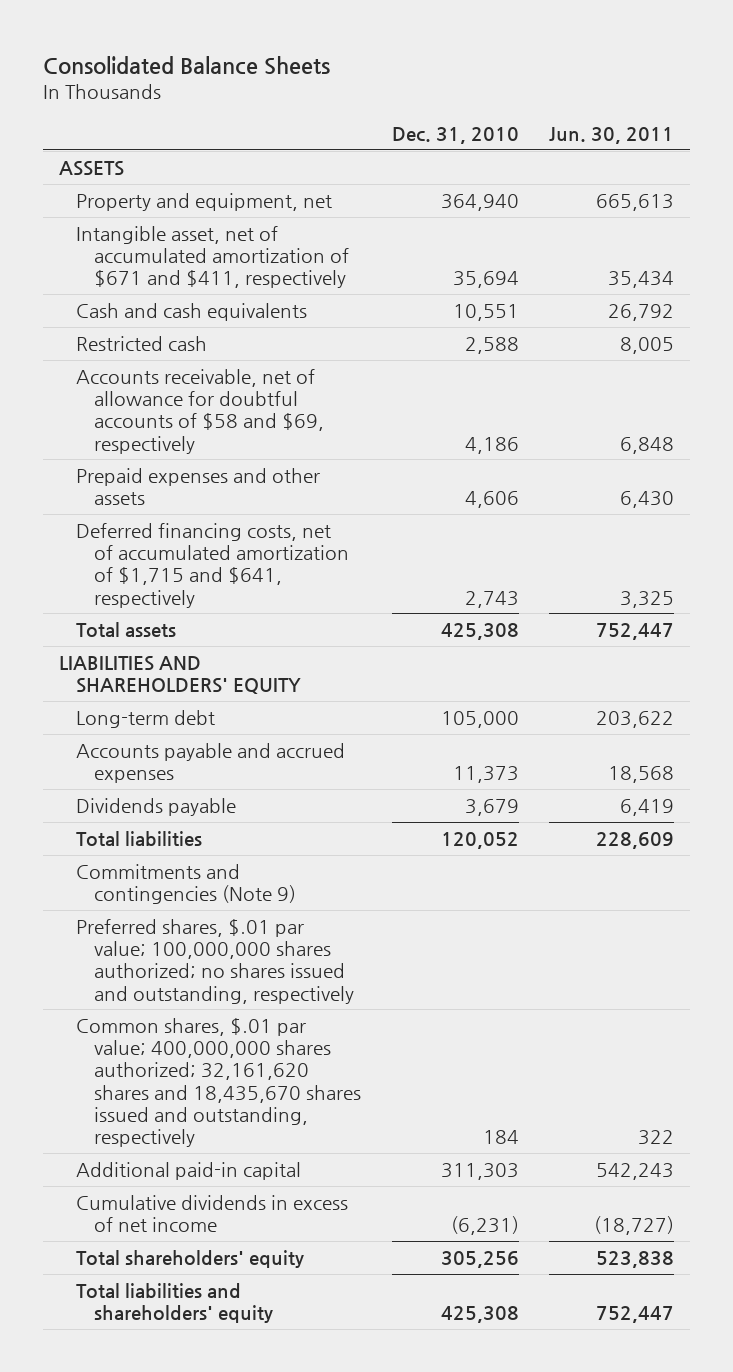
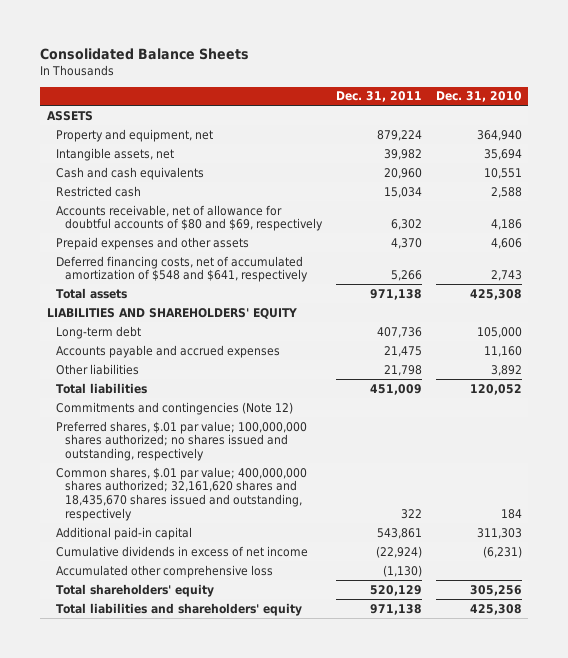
- | Dec. 31, 2010 | Jun. 30, 2011
+ | Dec. 31, 2011 | Dec. 31, 2010
- Intangible asset, net of accumulated amortization of $671 and $411, respectively | 35,694 | 35,434
+ Intangible assets, net | 39,982 | 35,694
- Accounts receivable, net of allowance for doubtful accounts of $58 and $69, respectively | 4,186 | 6,848
+ Accounts receivable, net of allowance for doubtful accounts of $80 and $69, respectively | 6,302 | 4,186
- Deferred financing costs, net of accumulated amortization of $1,715 and $641, respectively | 2,743 | 3,325
+ Deferred financing costs, net of accumulated amortization of $548 and $641, respectively | 5,266 | 2,743
- Accounts payable and accrued expenses | 11,373 | 18,568
- Dividends payable | 3,679 | 6,419
+ Accounts payable and accrued expenses | 21,475 | 11,160
+ Other liabilities | 21,798 | 3,892
- Commitments and contingencies (Note 9)
+ Commitments and contingencies (Note 12)
+ Accumulated other comprehensive loss | (1,130) |

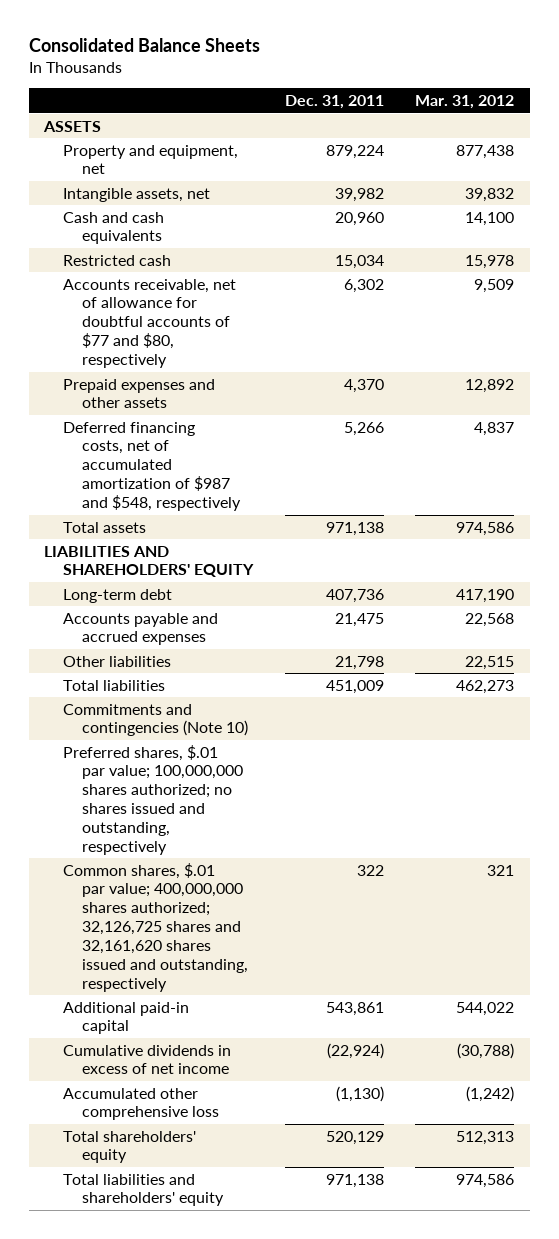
- | Dec. 31, 2011 | Dec. 31, 2010
+ | Dec. 31, 2011 | Mar. 31, 2012
- Accounts receivable, net of allowance for doubtful accounts of $80 and $69, respectively | 6,302 | 4,186
+ Accounts receivable, net of allowance for doubtful accounts of $77 and $80, respectively | 6,302 | 9,509
- Deferred financing costs, net of accumulated amortization of $548 and $641, respectively | 5,266 | 2,743
+ Deferred financing costs, net of accumulated amortization of $987 and $548, respectively | 5,266 | 4,837
- Commitments and contingencies (Note 12)
+ Commitments and contingencies (Note 10)
- Common shares, $.01 par value; 400,000,000 shares authorized; 32,161,620 shares and 18,435,670 shares issued and outstanding, respectively | 322 | 184
+ Common shares, $.01 par value; 400,000,000 shares authorized; 32,126,725 shares and 32,161,620 shares issued and outstanding, respectively | 322 | 321

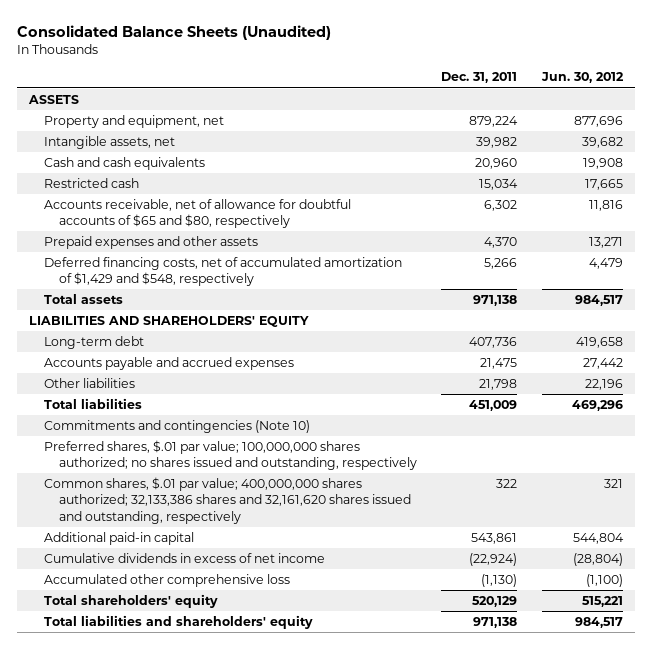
- Consolidated Balance Sheets
+ Consolidated Balance Sheets (Unaudited)
- | Dec. 31, 2011 | Mar. 31, 2012
+ | Dec. 31, 2011 | Jun. 30, 2012
- Accounts receivable, net of allowance for doubtful accounts of $77 and $80, respectively | 6,302 | 9,509
+ Accounts receivable, net of allowance for doubtful accounts of $65 and $80, respectively | 6,302 | 11,816
- Deferred financing costs, net of accumulated amortization of $987 and $548, respectively | 5,266 | 4,837
+ Deferred financing costs, net of accumulated amortization of $1,429 and $548, respectively | 5,266 | 4,479
- Common shares, $.01 par value; 400,000,000 shares authorized; 32,126,725 shares and 32,161,620 shares issued and outstanding, respectively | 322 | 321
+ Common shares, $.01 par value; 400,000,000 shares authorized; 32,133,386 shares and 32,161,620 shares issued and outstanding, respectively | 322 | 321

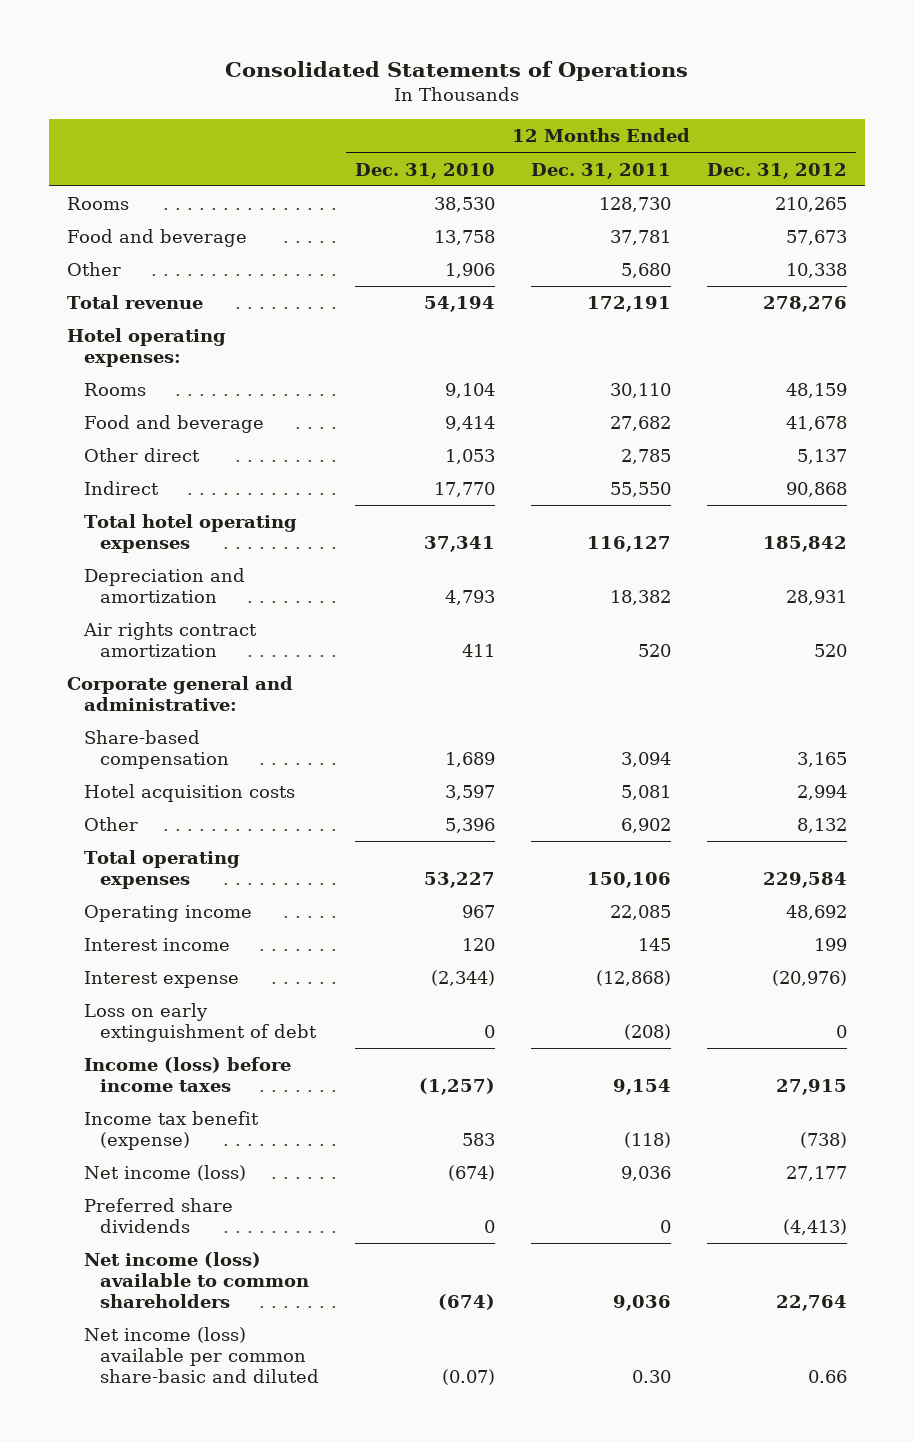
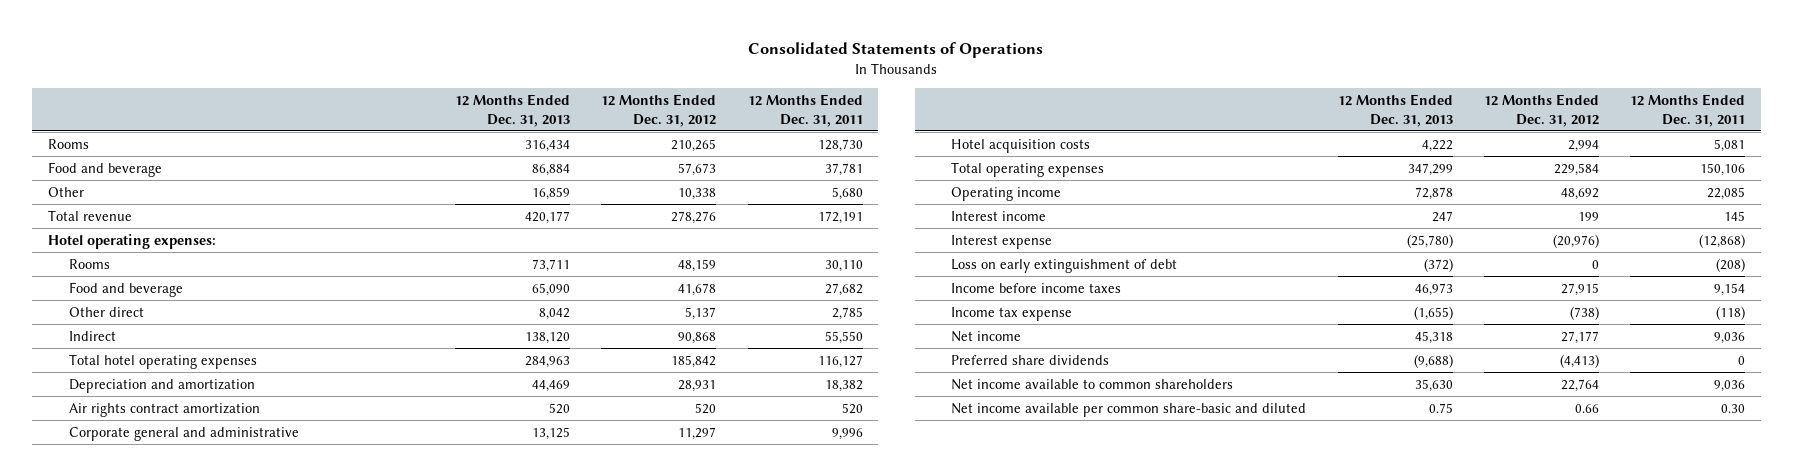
- | 12 Months Ended Dec. 31, 2010 | 12 Months Ended Dec. 31, 2011 | 12 Months Ended Dec. 31, 2012
+ | 12 Months Ended Dec. 31, 2013 | 12 Months Ended Dec. 31, 2012 | 12 Months Ended Dec. 31, 2011
- Corporate general and administrative:
- Share-based compensation | 1,689 | 3,094 | 3,165
+ Corporate general and administrative | 13,125 | 11,297 | 9,996
- Other | 5,396 | 6,902 | 8,132
- Income (loss) before income taxes | (1,257) | 9,154 | 27,915
- Income tax benefit (expense) | 583 | (118) | (738)
- Net income (loss) | (674) | 9,036 | 27,177
+ Income before income taxes | 46,973 | 27,915 | 9,154
+ Income tax expense | (1,655) | (738) | (118)
+ Net income | 45,318 | 27,177 | 9,036
- Net income (loss) available to common shareholders | (674) | 9,036 | 22,764
- Net income (loss) available per common share-basic and diluted | (0.07) | 0.30 | 0.66
+ Net income available to common shareholders | 35,630 | 22,764 | 9,036
+ Net income available per common share-basic and diluted | 0.75 | 0.66 | 0.30

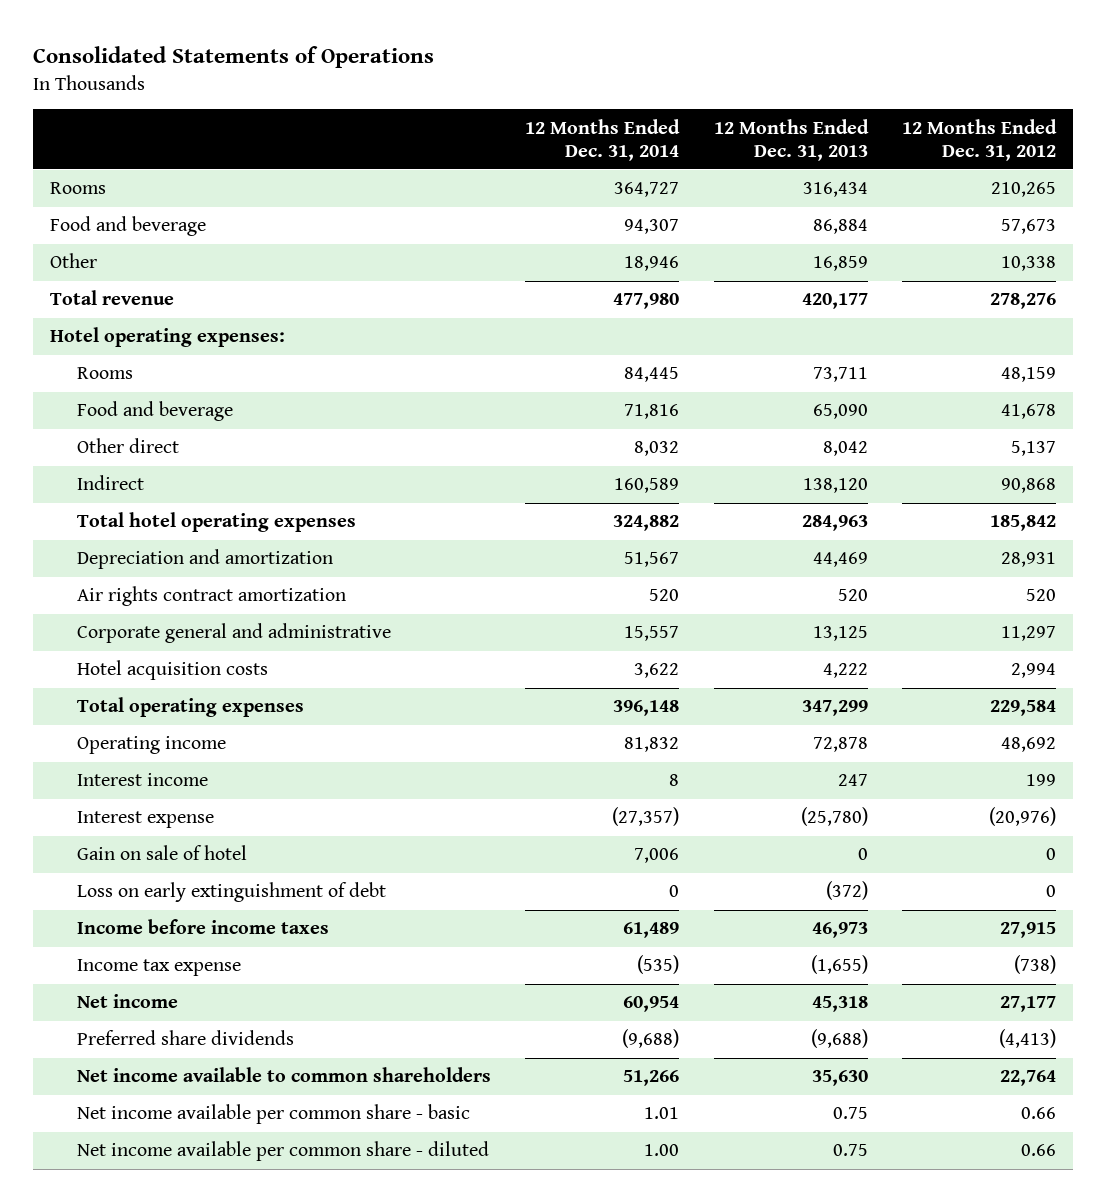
- | 12 Months Ended Dec. 31, 2013 | 12 Months Ended Dec. 31, 2012 | 12 Months Ended Dec. 31, 2011
+ | 12 Months Ended Dec. 31, 2014 | 12 Months Ended Dec. 31, 2013 | 12 Months Ended Dec. 31, 2012
+ Gain on sale of hotel | 7,006 | 0 | 0
- Net income available per common share-basic and diluted | 0.75 | 0.66 | 0.30
+ Net income available per common share - basic | 1.01 | 0.75 | 0.66
+ Net income available per common share - diluted | 1.00 | 0.75 | 0.66

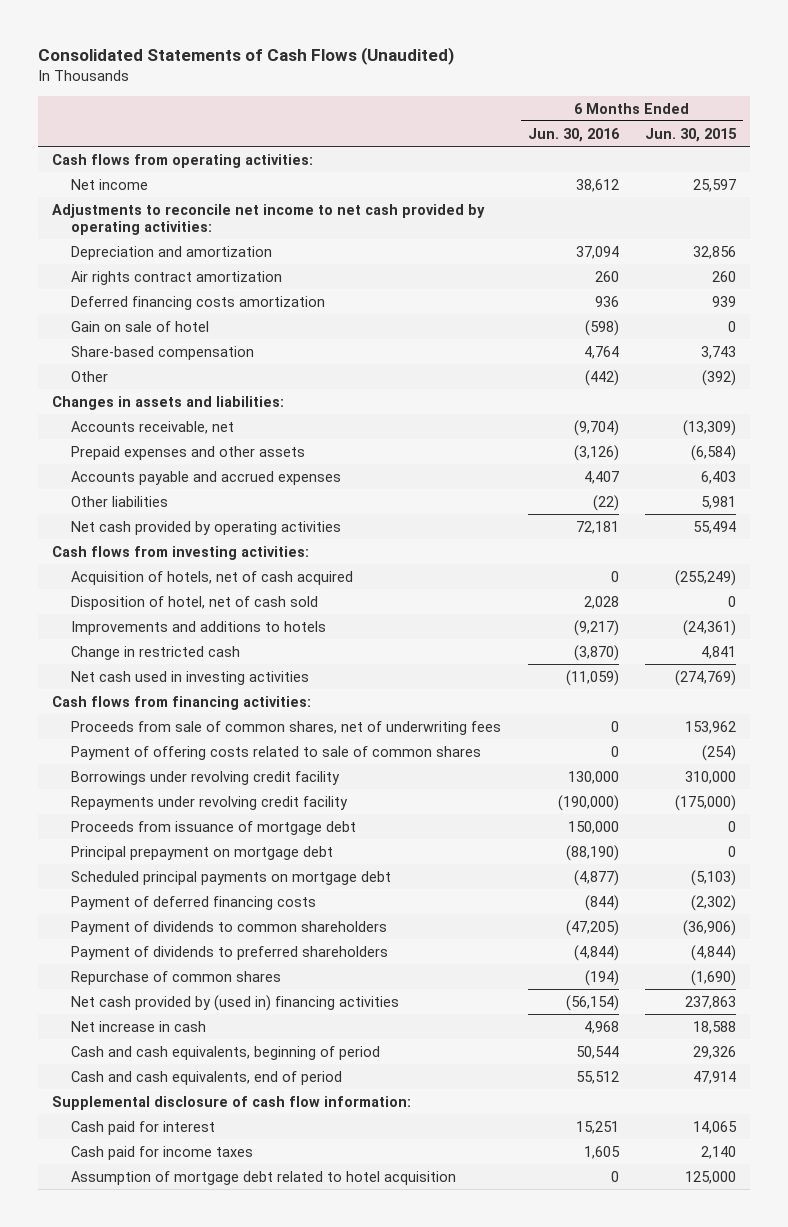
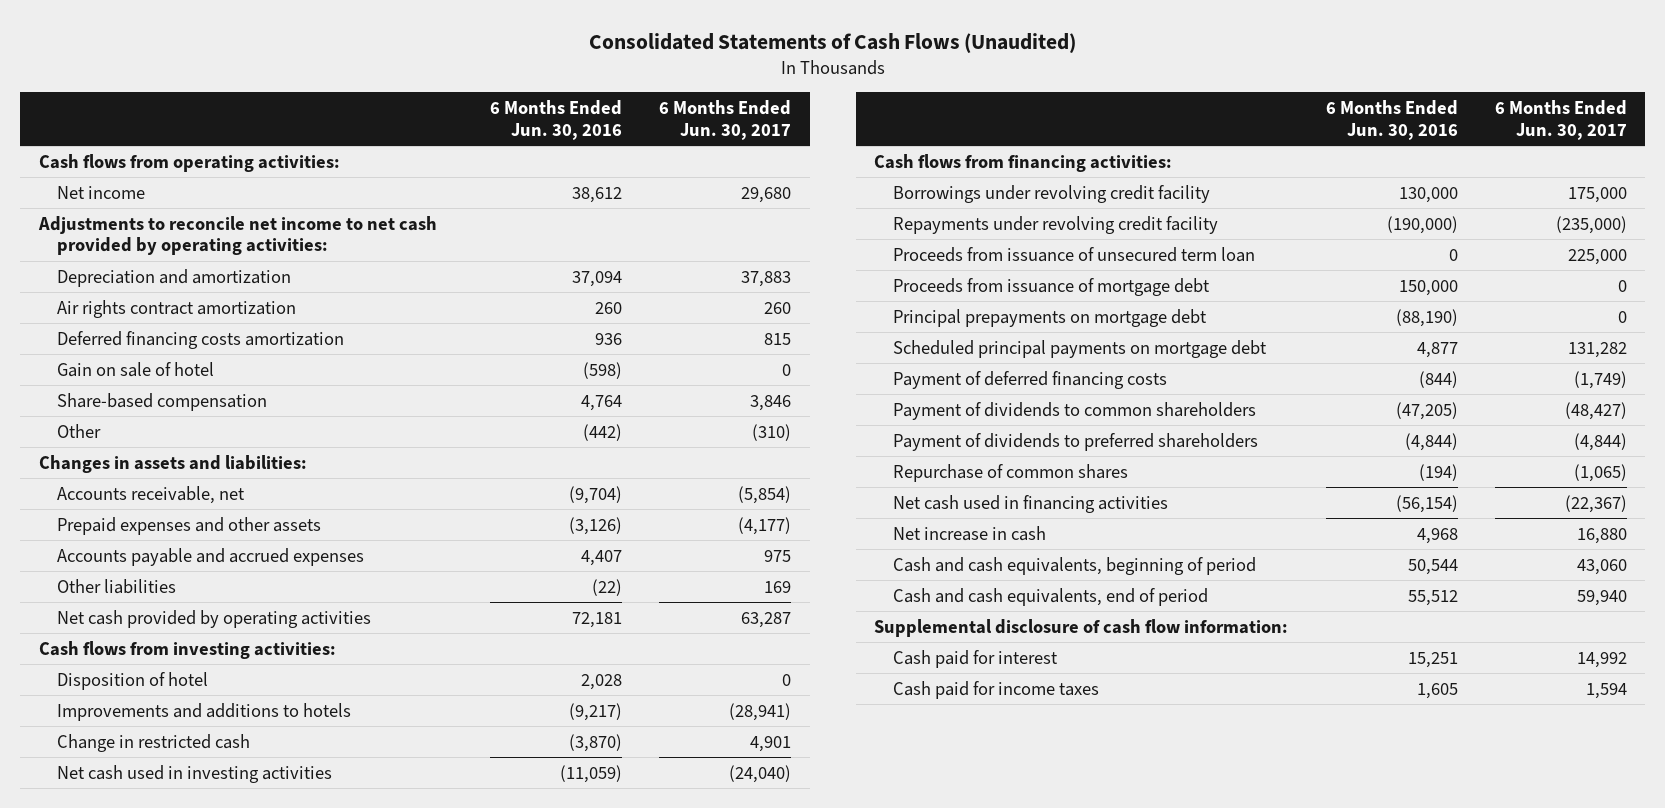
- | 6 Months Ended Jun. 30, 2016 | 6 Months Ended Jun. 30, 2015
+ | 6 Months Ended Jun. 30, 2016 | 6 Months Ended Jun. 30, 2017
- Acquisition of hotels, net of cash acquired | 0 | (255,249)
- Disposition of hotel, net of cash sold | 2,028 | 0
+ Disposition of hotel | 2,028 | 0
- Proceeds from sale of common shares, net of underwriting fees | 0 | 153,962
- Payment of offering costs related to sale of common shares | 0 | (254)
+ Proceeds from issuance of unsecured term loan | 0 | 225,000
- Principal prepayment on mortgage debt | (88,190) | 0
- Scheduled principal payments on mortgage debt | (4,877) | (5,103)
+ Principal prepayments on mortgage debt | (88,190) | 0
+ Scheduled principal payments on mortgage debt | 4,877 | 131,282
- Net cash provided by (used in) financing activities | (56,154) | 237,863
+ Net cash used in financing activities | (56,154) | (22,367)
- Assumption of mortgage debt related to hotel acquisition | 0 | 125,000

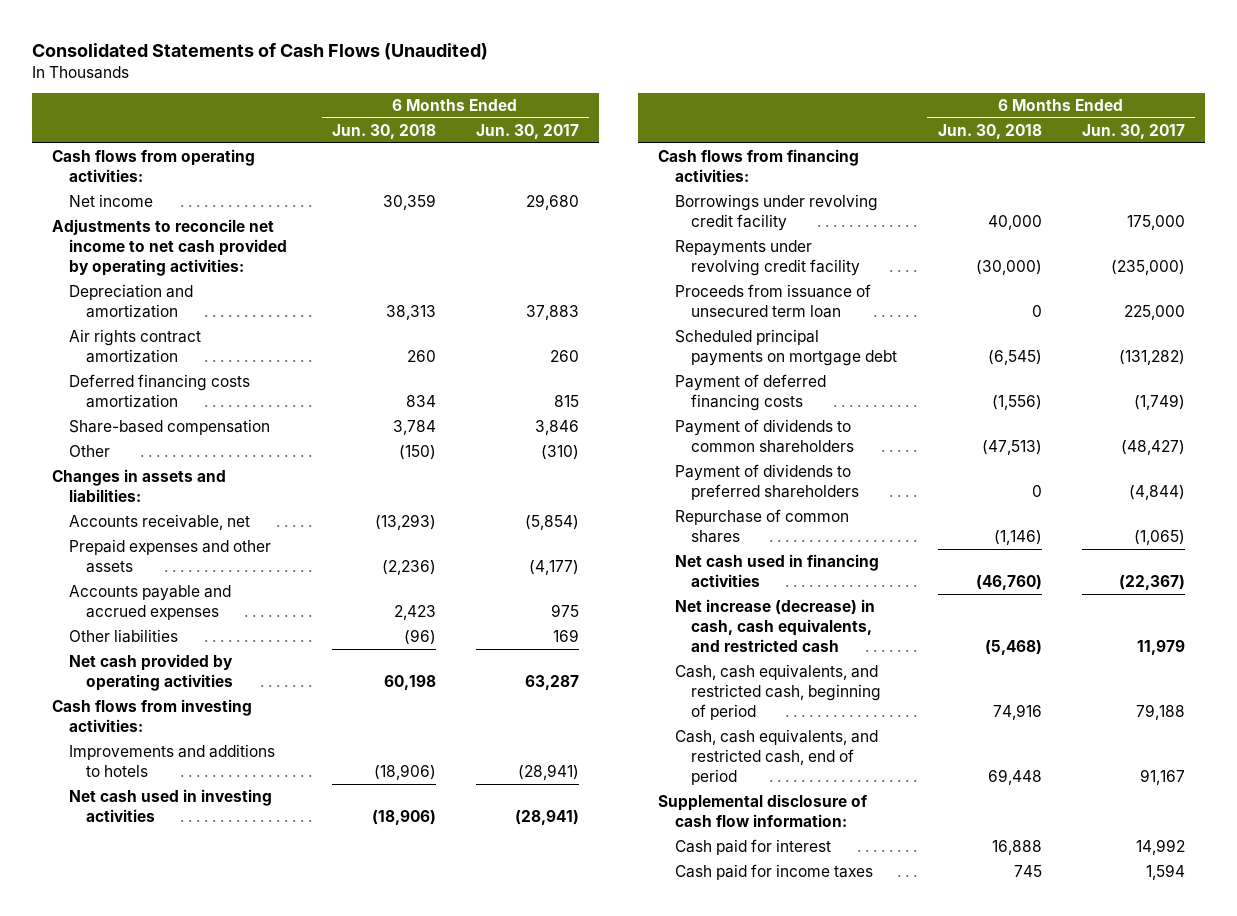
- | 6 Months Ended Jun. 30, 2016 | 6 Months Ended Jun. 30, 2017
+ | 6 Months Ended Jun. 30, 2018 | 6 Months Ended Jun. 30, 2017
- Gain on sale of hotel | (598) | 0
- Disposition of hotel | 2,028 | 0
- Change in restricted cash | (3,870) | 4,901
- Net cash used in investing activities | (11,059) | (24,040)
+ Net cash used in investing activities | (18,906) | (28,941)
- Proceeds from issuance of mortgage debt | 150,000 | 0
- Principal prepayments on mortgage debt | (88,190) | 0
- Scheduled principal payments on mortgage debt | 4,877 | 131,282
+ Scheduled principal payments on mortgage debt | (6,545) | (131,282)
- Net increase in cash | 4,968 | 16,880
- Cash and cash equivalents, beginning of period | 50,544 | 43,060
- Cash and cash equivalents, end of period | 55,512 | 59,940
+ Net increase (decrease) in cash, cash equivalents, and restricted cash | (5,468) | 11,979
+ Cash, cash equivalents, and restricted cash, beginning of period | 74,916 | 79,188
+ Cash, cash equivalents, and restricted cash, end of period | 69,448 | 91,167

